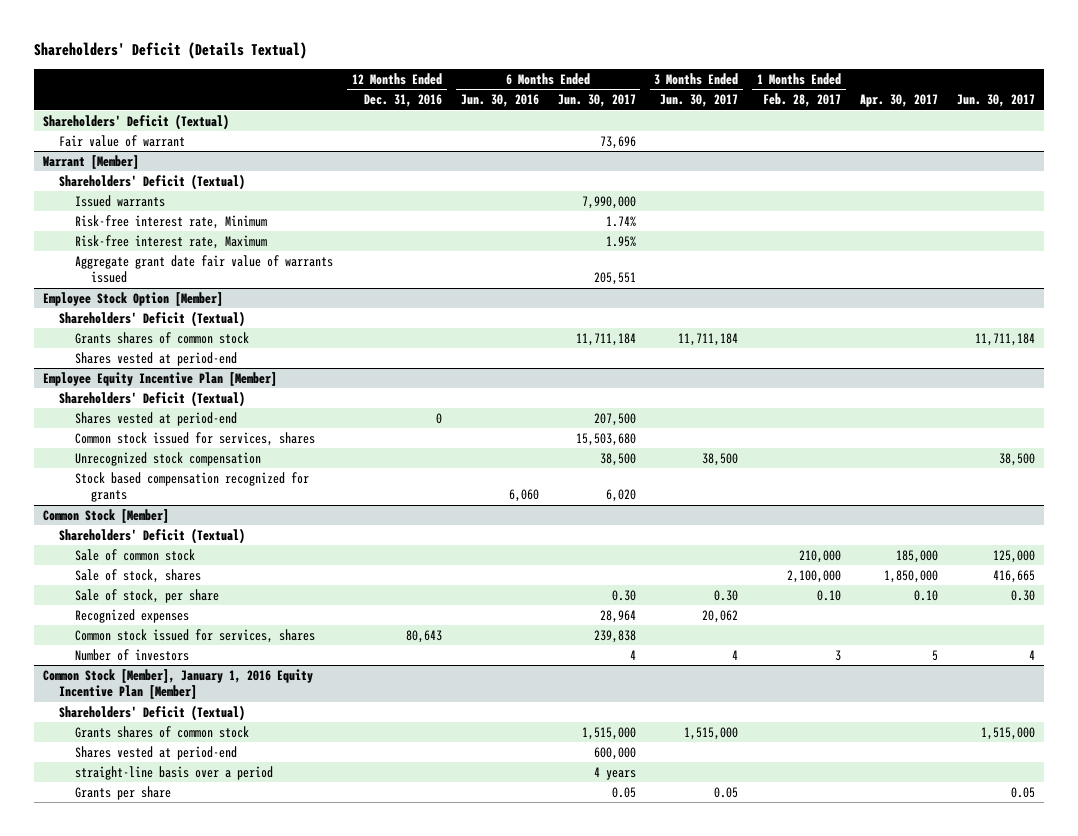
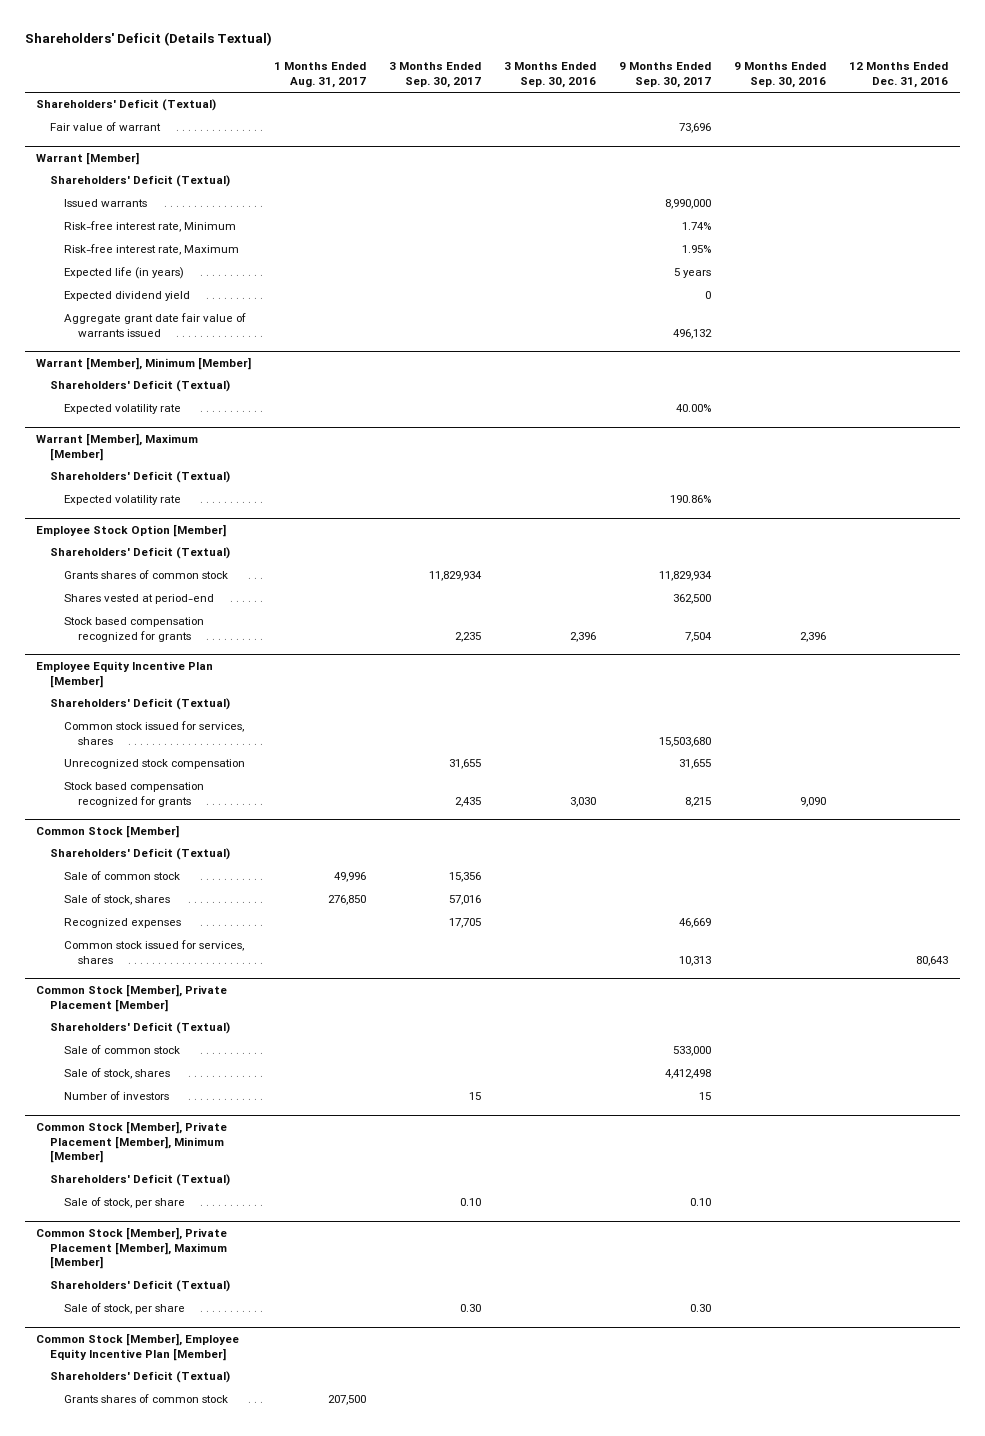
- | 12 Months Ended Dec. 31, 2016 | 6 Months Ended Jun. 30, 2016 | 6 Months Ended Jun. 30, 2017 | 3 Months Ended Jun. 30, 2017 | 1 Months Ended Feb. 28, 2017 | Apr. 30, 2017 | Jun. 30, 2017
+ | 1 Months Ended Aug. 31, 2017 | 3 Months Ended Sep. 30, 2017 | 3 Months Ended Sep. 30, 2016 | 9 Months Ended Sep. 30, 2017 | 9 Months Ended Sep. 30, 2016 | 12 Months Ended Dec. 31, 2016
@ Warrant [Member]
+ Expected life (in years) | | | | 5 years | |
+ Expected dividend yield | | | | 0 | |
+ Warrant [Member], Minimum [Member]
+ Shareholders' Deficit (Textual)
+ Expected volatility rate | | | | 40.00% | |
+ Warrant [Member], Maximum [Member]
+ Shareholders' Deficit (Textual)
+ Expected volatility rate | | | | 190.86% | |
@ Employee Stock Option [Member]
+ Stock based compensation recognized for grants | | 2,235 | 2,396 | 7,504 | 2,396 |
@ Employee Equity Incentive Plan [Member]
- Shares vested at period-end | 0 | | 207,500 | | | |
@ Common Stock [Member]
- Sale of stock, per share | | | 0.30 | 0.30 | 0.10 | 0.10 | 0.30
- Number of investors | | | 4 | 4 | 3 | 5 | 4
- Common Stock [Member], January 1, 2016 Equity Incentive Plan [Member]
+ Common Stock [Member], Private Placement [Member]
+ Shareholders' Deficit (Textual)
+ Sale of common stock | | | | 533,000 | |
+ Sale of stock, shares | | | | 4,412,498 | |
+ Number of investors | | 15 | | 15 | |
+ Common Stock [Member], Private Placement [Member], Minimum [Member]
+ Shareholders' Deficit (Textual)
+ Sale of stock, per share | | 0.10 | | 0.10 | |
+ Common Stock [Member], Private Placement [Member], Maximum [Member]
+ Shareholders' Deficit (Textual)
+ Sale of stock, per share | | 0.30 | | 0.30 | |
+ Common Stock [Member], Employee Equity Incentive Plan [Member]
- Shares vested at period-end | | | 600,000 | | | |
- straight-line basis over a period | | | 4 years | | | |
- Grants per share | | | 0.05 | 0.05 | | | 0.05

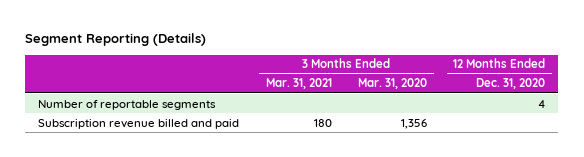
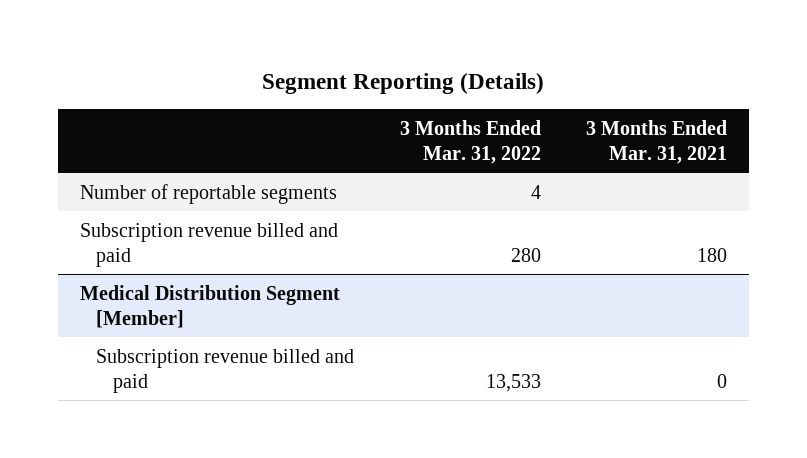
- | 3 Months Ended Mar. 31, 2021 | 3 Months Ended Mar. 31, 2020 | 12 Months Ended Dec. 31, 2020
+ | 3 Months Ended Mar. 31, 2022 | 3 Months Ended Mar. 31, 2021
+ Medical Distribution Segment [Member]
+ Subscription revenue billed and paid | 13,533 | 0

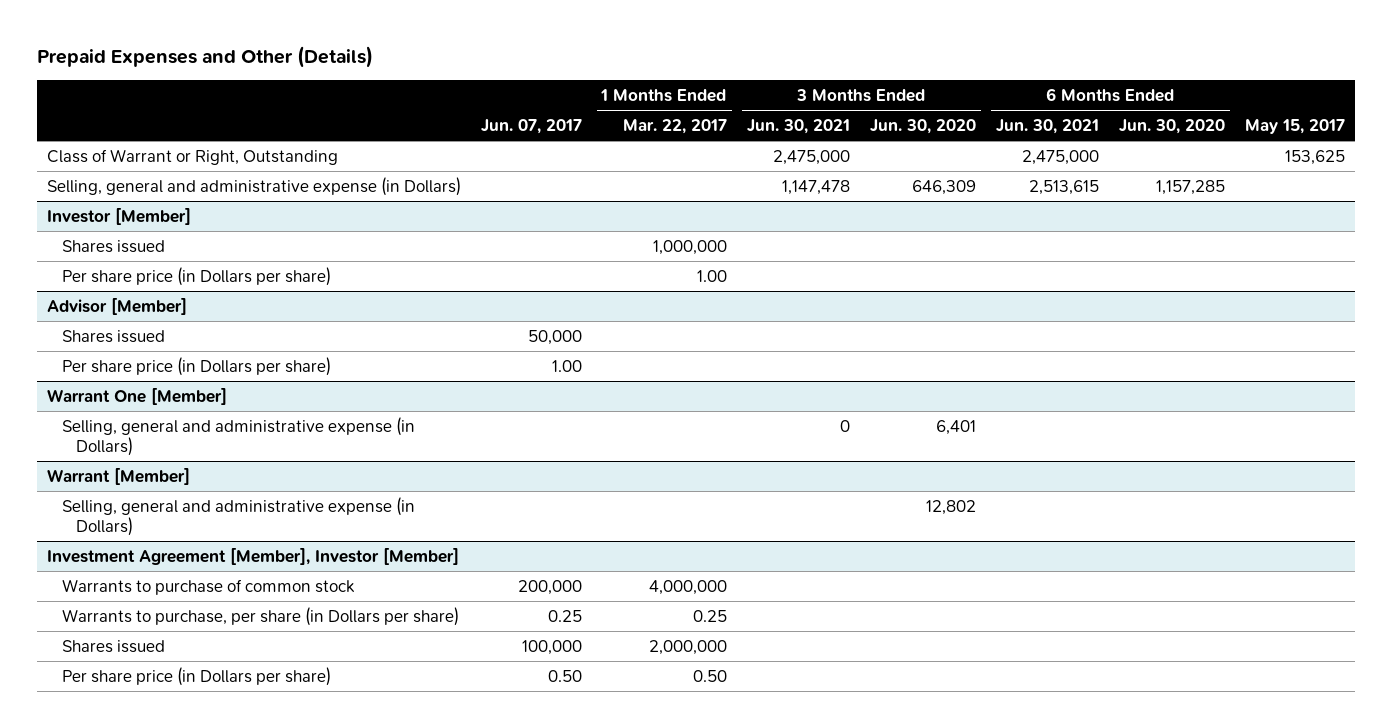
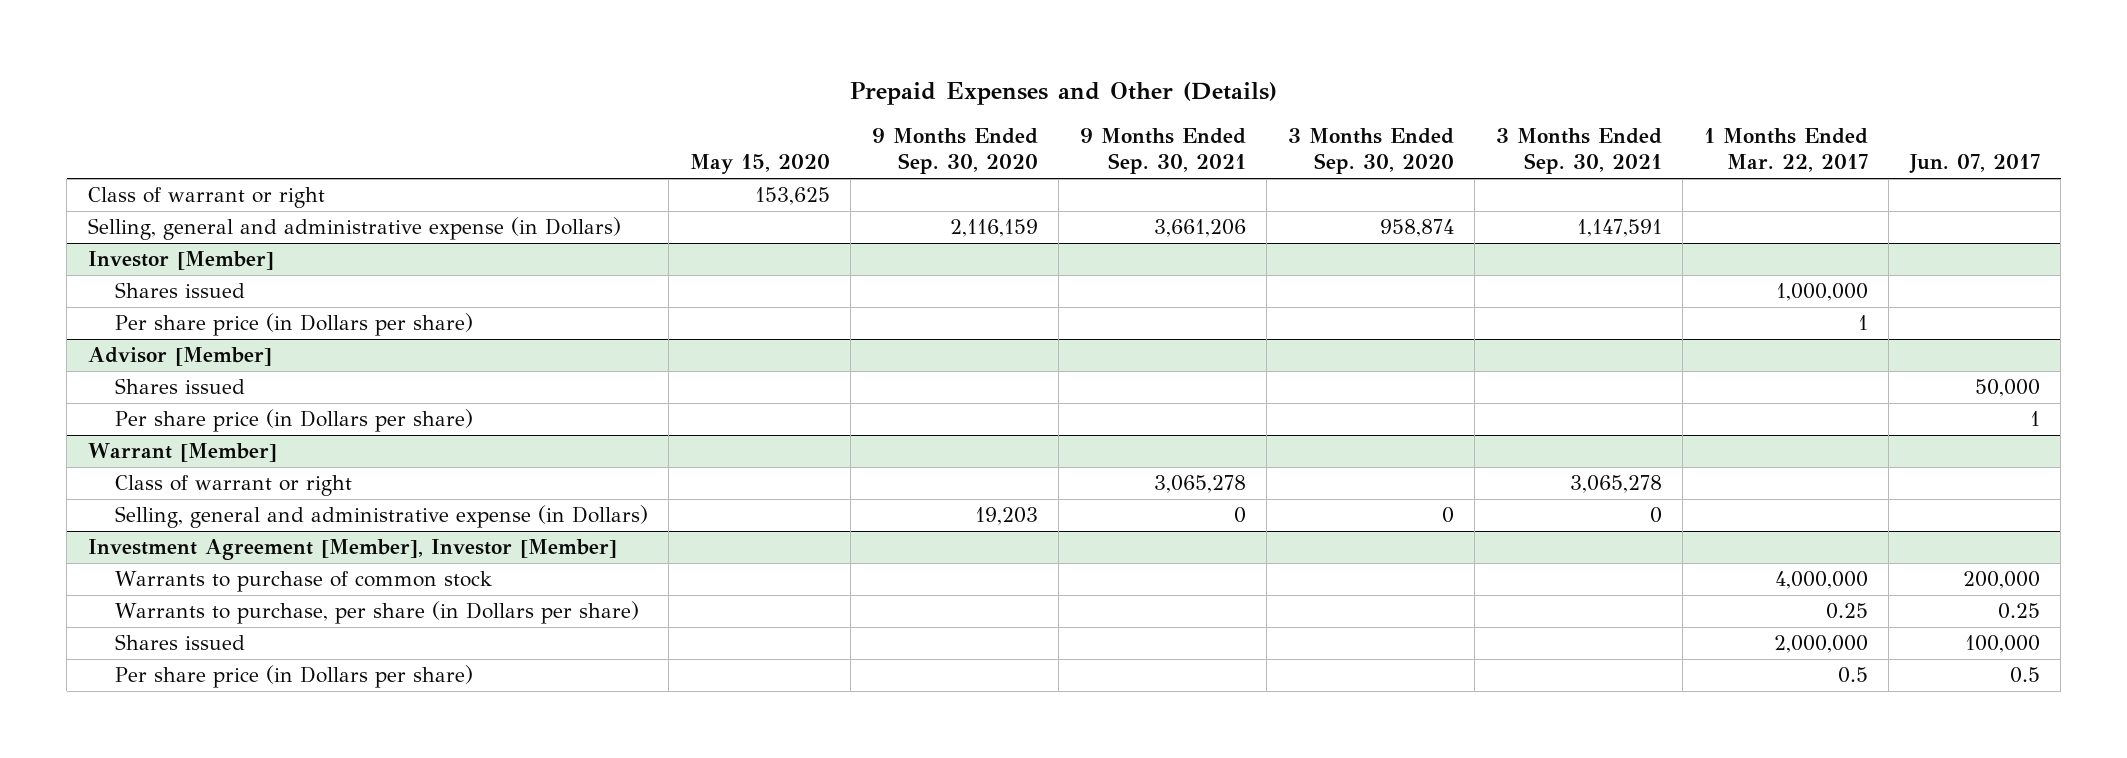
- | Jun. 07, 2017 | 1 Months Ended Mar. 22, 2017 | 3 Months Ended Jun. 30, 2021 | 3 Months Ended Jun. 30, 2020 | 6 Months Ended Jun. 30, 2021 | 6 Months Ended Jun. 30, 2020 | May 15, 2017
+ | May 15, 2020 | 9 Months Ended Sep. 30, 2020 | 9 Months Ended Sep. 30, 2021 | 3 Months Ended Sep. 30, 2020 | 3 Months Ended Sep. 30, 2021 | 1 Months Ended Mar. 22, 2017 | Jun. 07, 2017
- Class of Warrant or Right, Outstanding | | | 2,475,000 | | 2,475,000 | | 153,625
+ Class of warrant or right | 153,625 | | | | | |
@ Investor [Member]
- Per share price (in Dollars per share) | | 1.00 | | | | |
+ Per share price (in Dollars per share) | | | | | | 1 |
@ Advisor [Member]
- Per share price (in Dollars per share) | 1.00 | | | | | |
- Warrant One [Member]
- Selling, general and administrative expense (in Dollars) | | | 0 | 6,401 | | |
@ Advisor [Member]
+ Per share price (in Dollars per share) | | | | | | | 1
@ Warrant [Member]
+ Class of warrant or right | | | 3,065,278 | | 3,065,278 | |
@ Investment Agreement [Member], Investor [Member]
- Per share price (in Dollars per share) | 0.50 | 0.50 | | | | |
+ Per share price (in Dollars per share) | | | | | | 0.5 | 0.5

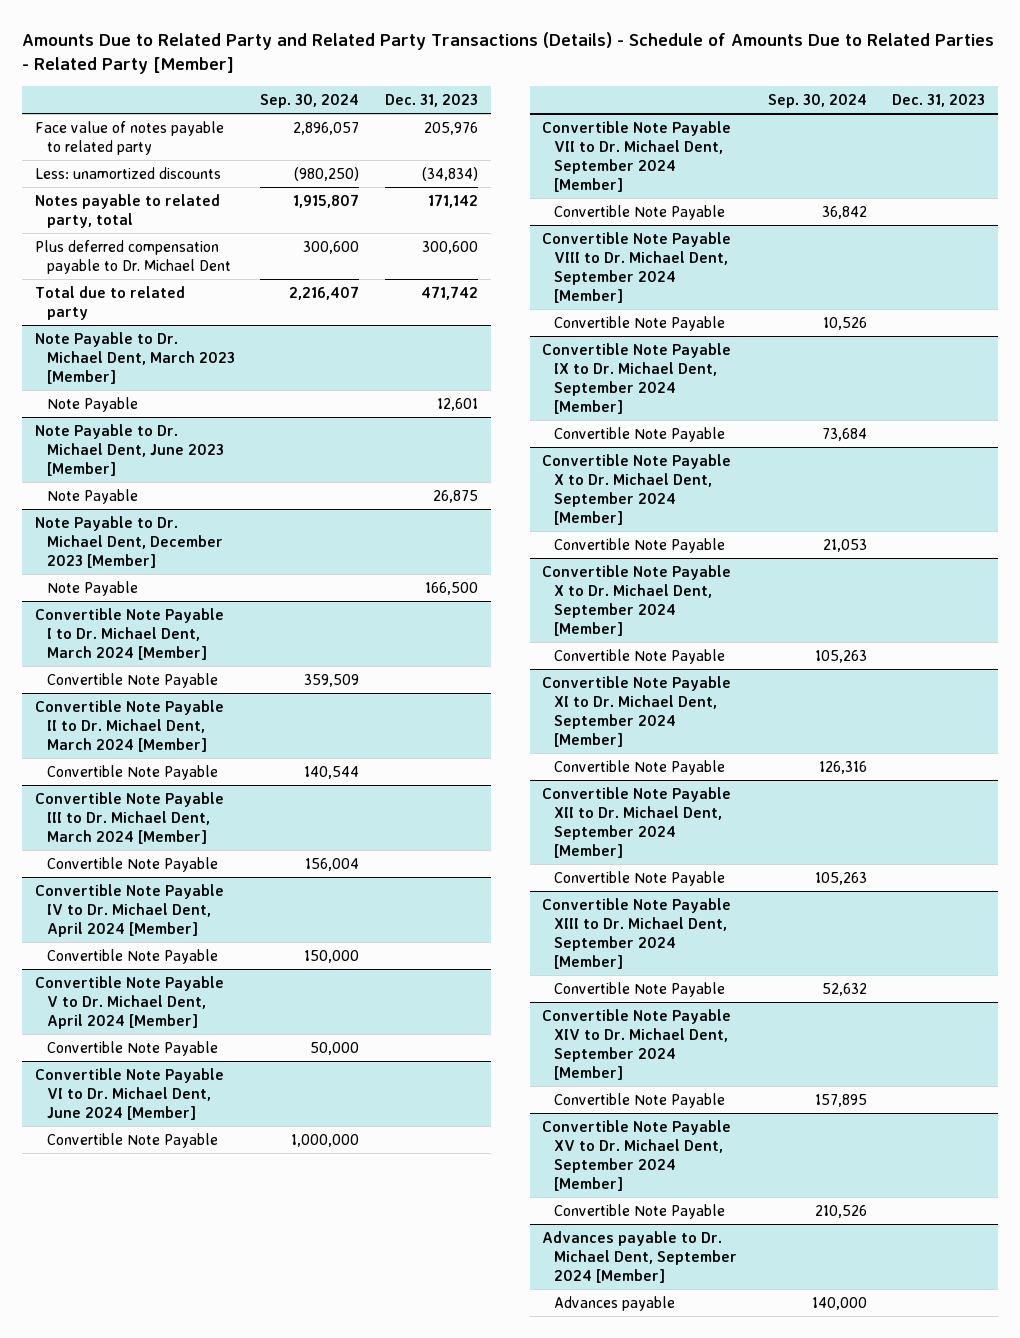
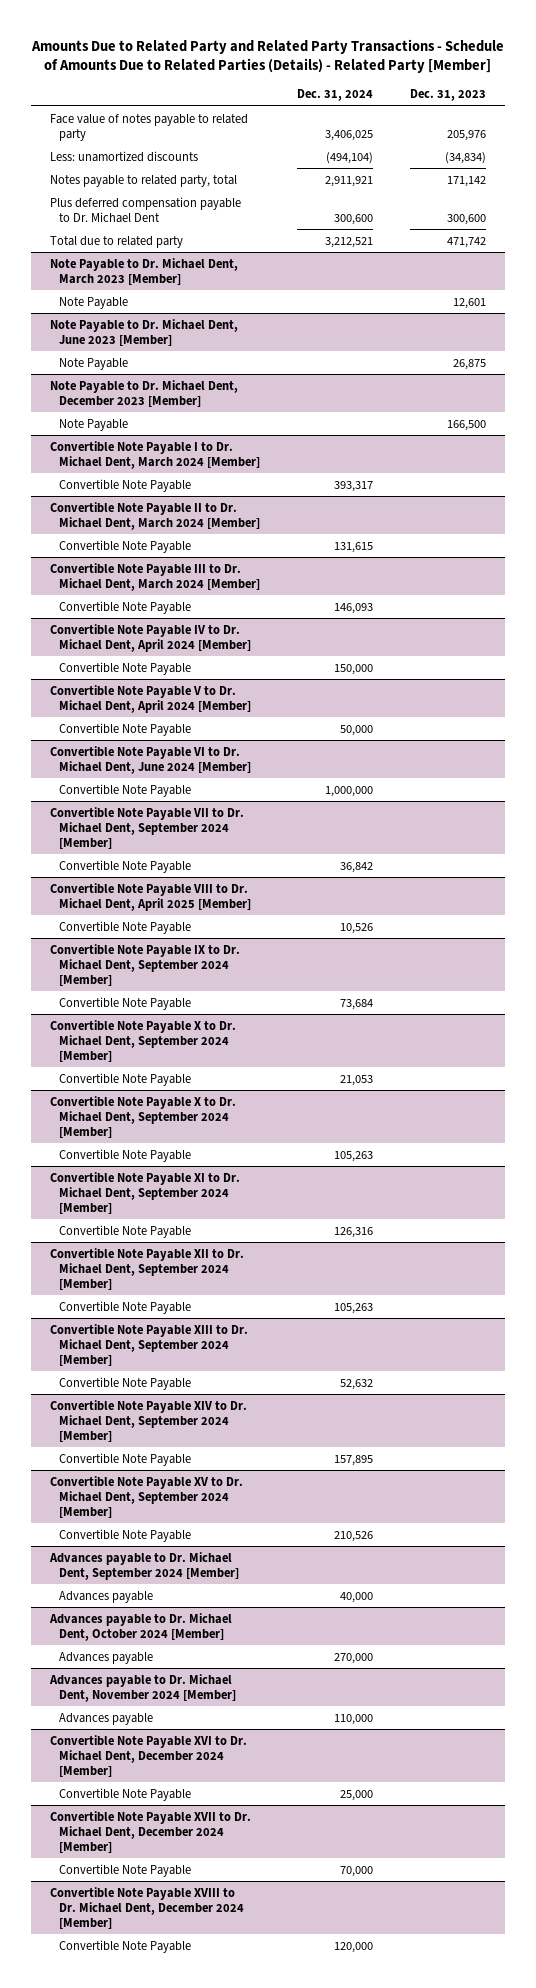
- Amounts Due to Related Party and Related Party Transactions (Details) - Schedule of Amounts Due to Related Parties - Related Party [Member]
+ Amounts Due to Related Party and Related Party Transactions - Schedule of Amounts Due to Related Parties (Details) - Related Party [Member]
- | Sep. 30, 2024 | Dec. 31, 2023
+ | Dec. 31, 2024 | Dec. 31, 2023
- Convertible Note Payable VIII to Dr. Michael Dent, September 2024 [Member]
+ Convertible Note Payable VIII to Dr. Michael Dent, April 2025 [Member]
+ Advances payable to Dr. Michael Dent, October 2024 [Member]
+ Advances payable | 270,000 |
+ Advances payable to Dr. Michael Dent, November 2024 [Member]
+ Advances payable | 110,000 |
+ Convertible Note Payable XVI to Dr. Michael Dent, December 2024 [Member]
+ Convertible Note Payable | 25,000 |
+ Convertible Note Payable XVII to Dr. Michael Dent, December 2024 [Member]
+ Convertible Note Payable | 70,000 |
+ Convertible Note Payable XVIII to Dr. Michael Dent, December 2024 [Member]
+ Convertible Note Payable | 120,000 |

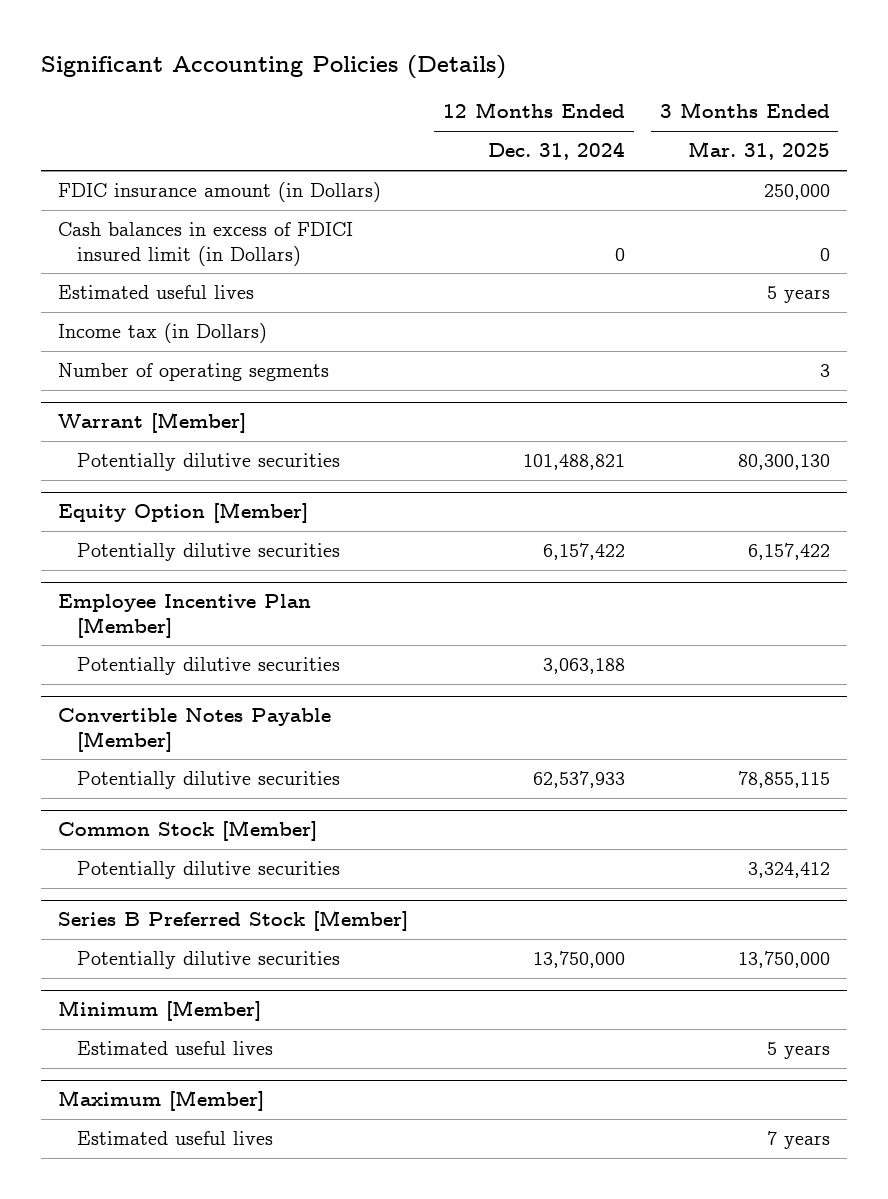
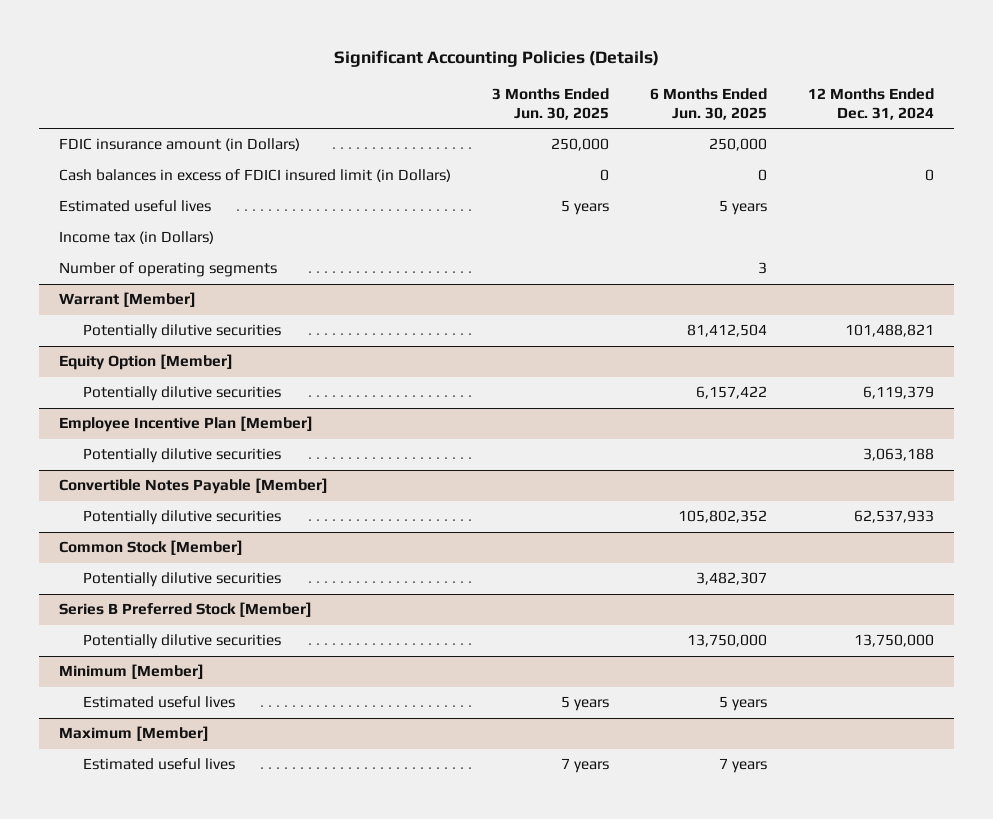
- | 12 Months Ended Dec. 31, 2024 | 3 Months Ended Mar. 31, 2025
+ | 3 Months Ended Jun. 30, 2025 | 6 Months Ended Jun. 30, 2025 | 12 Months Ended Dec. 31, 2024
@ Equity Option [Member]
- Potentially dilutive securities | 6,157,422 | 6,157,422
+ Potentially dilutive securities | | 6,157,422 | 6,119,379

